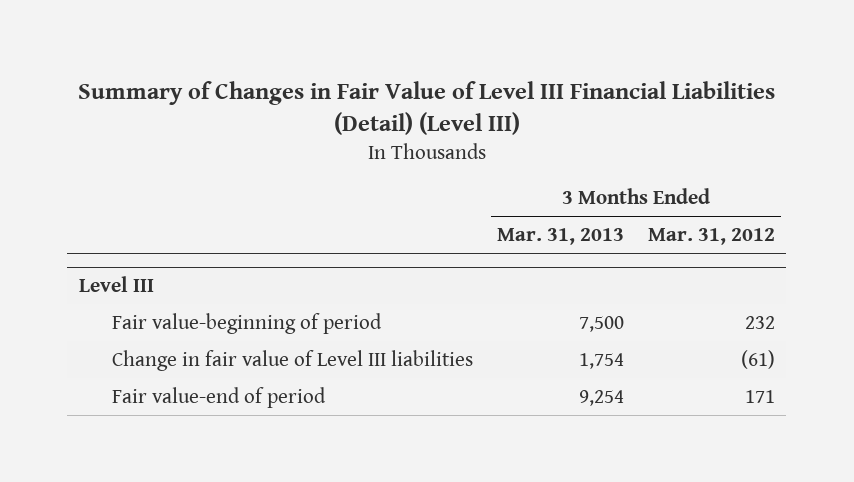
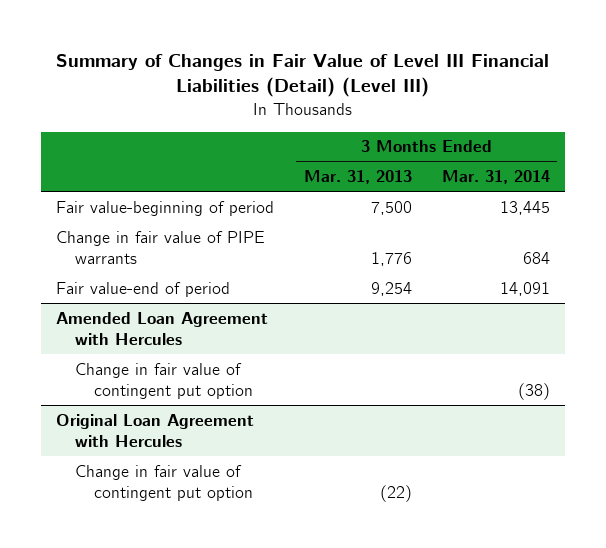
- | 3 Months Ended Mar. 31, 2013 | 3 Months Ended Mar. 31, 2012
+ | 3 Months Ended Mar. 31, 2013 | 3 Months Ended Mar. 31, 2014
- Level III
- Change in fair value of Level III liabilities | 1,754 | (61)
+ Change in fair value of PIPE warrants | 1,776 | 684
+ Amended Loan Agreement with Hercules
+ Change in fair value of contingent put option | | (38)
+ Original Loan Agreement with Hercules
+ Change in fair value of contingent put option | (22) |

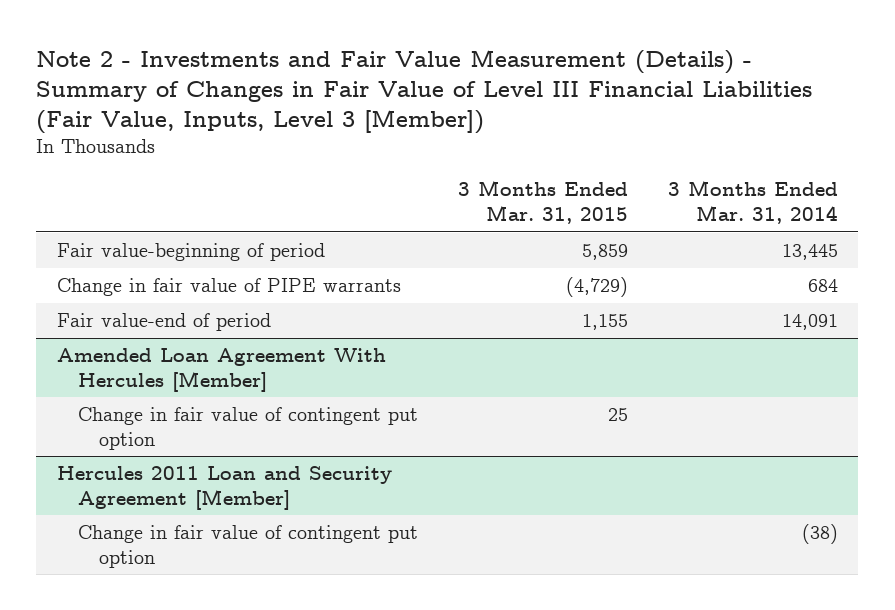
- Summary of Changes in Fair Value of Level III Financial Liabilities (Detail) (Level III)
+ Note 2 - Investments and Fair Value Measurement (Details) - Summary of Changes in Fair Value of Level III Financial Liabilities (Fair Value, Inputs, Level 3 [Member])
- | 3 Months Ended Mar. 31, 2013 | 3 Months Ended Mar. 31, 2014
+ | 3 Months Ended Mar. 31, 2015 | 3 Months Ended Mar. 31, 2014
- Amended Loan Agreement with Hercules
- Change in fair value of contingent put option | | (38)
- Original Loan Agreement with Hercules
+ Amended Loan Agreement With Hercules [Member]
+ Hercules 2011 Loan and Security Agreement [Member]
+ Change in fair value of contingent put option | | (38)

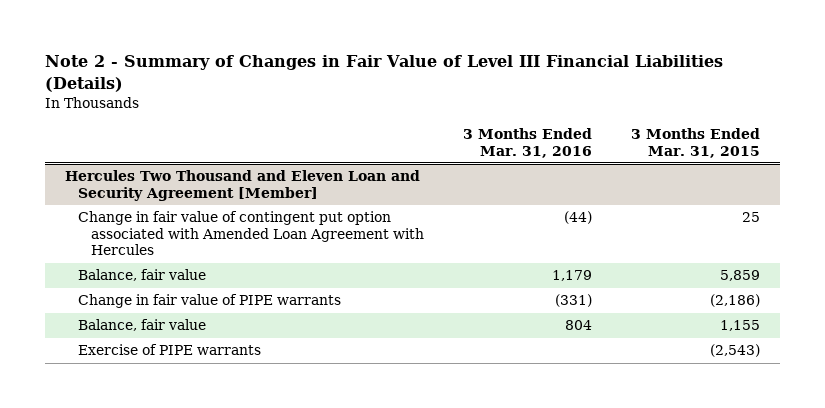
- Note 2 - Investments and Fair Value Measurement (Details) - Summary of Changes in Fair Value of Level III Financial Liabilities (Fair Value, Inputs, Level 3 [Member])
+ Note 2 - Summary of Changes in Fair Value of Level III Financial Liabilities (Details)
- | 3 Months Ended Mar. 31, 2015 | 3 Months Ended Mar. 31, 2014
+ | 3 Months Ended Mar. 31, 2016 | 3 Months Ended Mar. 31, 2015
- Fair value-beginning of period | 5,859 | 13,445
- Change in fair value of PIPE warrants | (4,729) | 684
- Fair value-end of period | 1,155 | 14,091
- Amended Loan Agreement With Hercules [Member]
- Change in fair value of contingent put option | 25 |
- Hercules 2011 Loan and Security Agreement [Member]
- Change in fair value of contingent put option | | (38)
+ Hercules Two Thousand and Eleven Loan and Security Agreement [Member]
+ Change in fair value of contingent put option associated with Amended Loan Agreement with Hercules | (44) | 25
+ Balance, fair value | 1,179 | 5,859
+ Change in fair value of PIPE warrants | (331) | (2,186)
+ Balance, fair value | 804 | 1,155
+ Exercise of PIPE warrants | | (2,543)

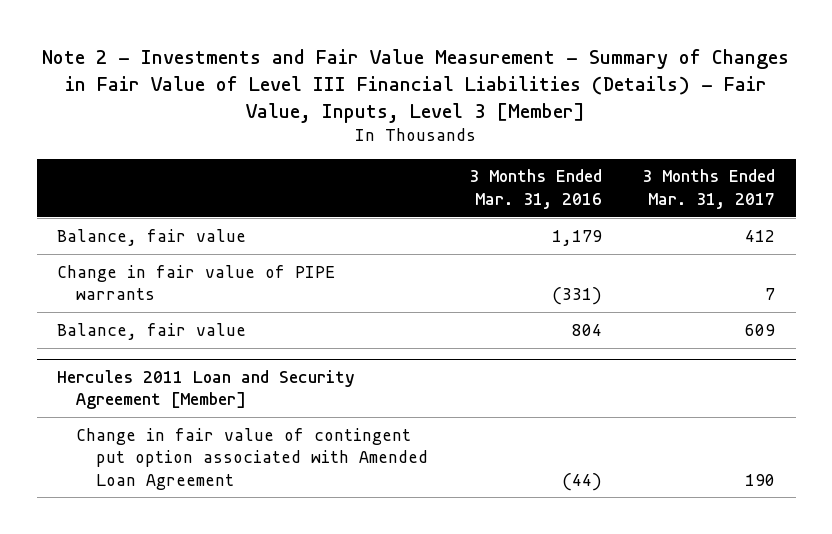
- Note 2 - Summary of Changes in Fair Value of Level III Financial Liabilities (Details)
+ Note 2 - Investments and Fair Value Measurement - Summary of Changes in Fair Value of Level III Financial Liabilities (Details) - Fair Value, Inputs, Level 3 [Member]
- | 3 Months Ended Mar. 31, 2016 | 3 Months Ended Mar. 31, 2015
+ | 3 Months Ended Mar. 31, 2016 | 3 Months Ended Mar. 31, 2017
- Hercules Two Thousand and Eleven Loan and Security Agreement [Member]
- Change in fair value of contingent put option associated with Amended Loan Agreement with Hercules | (44) | 25
- Exercise of PIPE warrants | | (2,543)
+ Hercules 2011 Loan and Security Agreement [Member]
+ Change in fair value of contingent put option associated with Amended Loan Agreement | (44) | 190

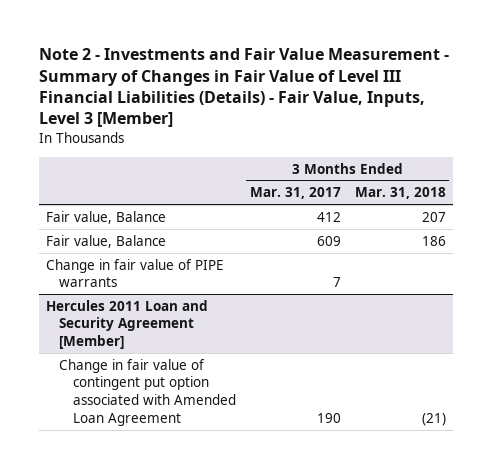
- | 3 Months Ended Mar. 31, 2016 | 3 Months Ended Mar. 31, 2017
+ | 3 Months Ended Mar. 31, 2017 | 3 Months Ended Mar. 31, 2018
- Balance, fair value | 1,179 | 412
+ Fair value, Balance | 412 | 207
+ Fair value, Balance | 609 | 186
- Balance, fair value | 804 | 609

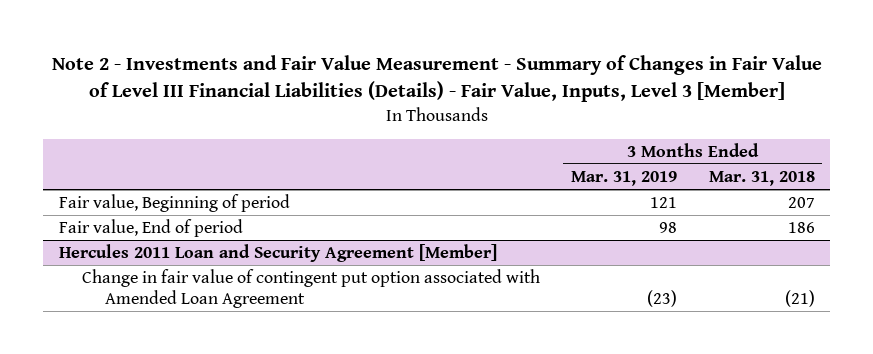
- | 3 Months Ended Mar. 31, 2017 | 3 Months Ended Mar. 31, 2018
+ | 3 Months Ended Mar. 31, 2019 | 3 Months Ended Mar. 31, 2018
- Fair value, Balance | 412 | 207
- Fair value, Balance | 609 | 186
- Change in fair value of PIPE warrants | 7 |
+ Fair value, Beginning of period | 121 | 207
+ Fair value, End of period | 98 | 186

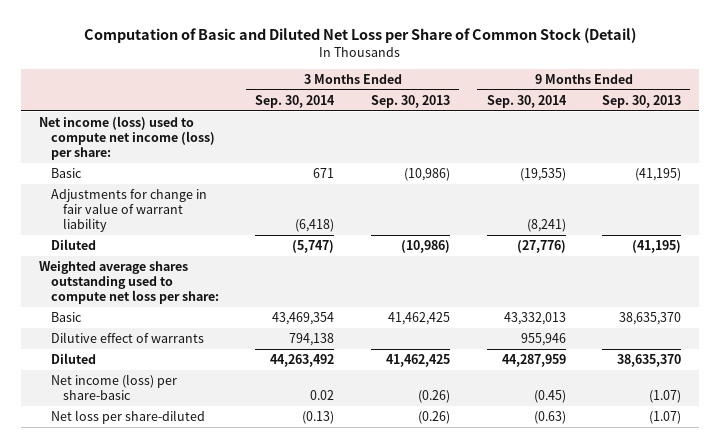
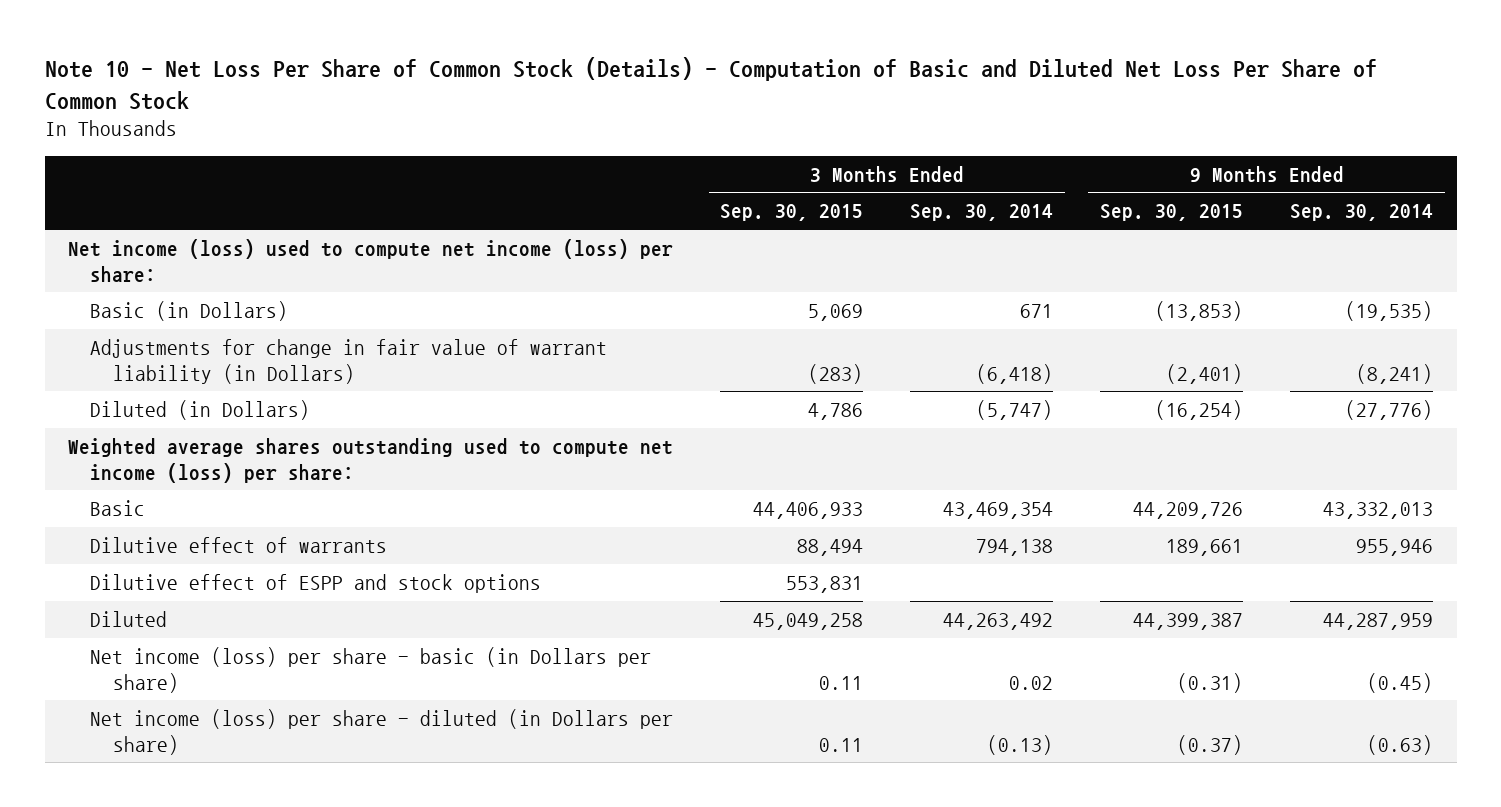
- Computation of Basic and Diluted Net Loss per Share of Common Stock (Detail)
+ Note 10 - Net Loss Per Share of Common Stock (Details) - Computation of Basic and Diluted Net Loss Per Share of Common Stock
- | 3 Months Ended Sep. 30, 2014 | 3 Months Ended Sep. 30, 2013 | 9 Months Ended Sep. 30, 2014 | 9 Months Ended Sep. 30, 2013
+ | 3 Months Ended Sep. 30, 2015 | 3 Months Ended Sep. 30, 2014 | 9 Months Ended Sep. 30, 2015 | 9 Months Ended Sep. 30, 2014
- Basic | 671 | (10,986) | (19,535) | (41,195)
- Adjustments for change in fair value of warrant liability | (6,418) | | (8,241) |
- Diluted | (5,747) | (10,986) | (27,776) | (41,195)
- Weighted average shares outstanding used to compute net loss per share:
+ Basic (in Dollars) | 5,069 | 671 | (13,853) | (19,535)
+ Adjustments for change in fair value of warrant liability (in Dollars) | (283) | (6,418) | (2,401) | (8,241)
+ Diluted (in Dollars) | 4,786 | (5,747) | (16,254) | (27,776)
+ Weighted average shares outstanding used to compute net income (loss) per share:
+ Dilutive effect of ESPP and stock options | 553,831 | | |
- Net income (loss) per share-basic | 0.02 | (0.26) | (0.45) | (1.07)
- Net loss per share-diluted | (0.13) | (0.26) | (0.63) | (1.07)
+ Net income (loss) per share - basic (in Dollars per share) | 0.11 | 0.02 | (0.31) | (0.45)
+ Net income (loss) per share - diluted (in Dollars per share) | 0.11 | (0.13) | (0.37) | (0.63)

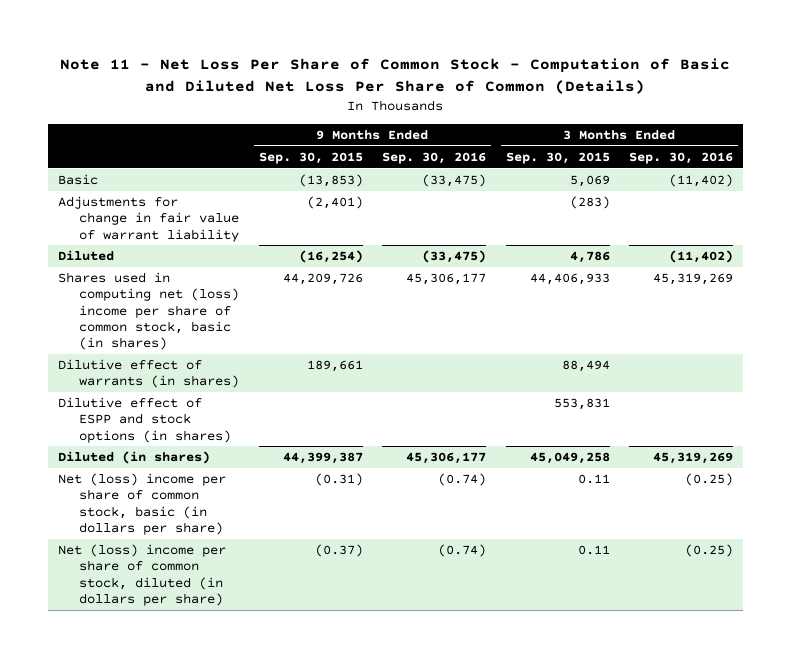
- Note 10 - Net Loss Per Share of Common Stock (Details) - Computation of Basic and Diluted Net Loss Per Share of Common Stock
+ Note 11 - Net Loss Per Share of Common Stock - Computation of Basic and Diluted Net Loss Per Share of Common (Details)
- | 3 Months Ended Sep. 30, 2015 | 3 Months Ended Sep. 30, 2014 | 9 Months Ended Sep. 30, 2015 | 9 Months Ended Sep. 30, 2014
+ | 9 Months Ended Sep. 30, 2015 | 9 Months Ended Sep. 30, 2016 | 3 Months Ended Sep. 30, 2015 | 3 Months Ended Sep. 30, 2016
- Net income (loss) used to compute net income (loss) per share:
- Basic (in Dollars) | 5,069 | 671 | (13,853) | (19,535)
- Adjustments for change in fair value of warrant liability (in Dollars) | (283) | (6,418) | (2,401) | (8,241)
- Diluted (in Dollars) | 4,786 | (5,747) | (16,254) | (27,776)
- Weighted average shares outstanding used to compute net income (loss) per share:
- Basic | 44,406,933 | 43,469,354 | 44,209,726 | 43,332,013
- Dilutive effect of warrants | 88,494 | 794,138 | 189,661 | 955,946
- Dilutive effect of ESPP and stock options | 553,831 | | |
- Diluted | 45,049,258 | 44,263,492 | 44,399,387 | 44,287,959
- Net income (loss) per share - basic (in Dollars per share) | 0.11 | 0.02 | (0.31) | (0.45)
- Net income (loss) per share - diluted (in Dollars per share) | 0.11 | (0.13) | (0.37) | (0.63)
+ Basic | (13,853) | (33,475) | 5,069 | (11,402)
+ Adjustments for change in fair value of warrant liability | (2,401) | | (283) |
+ Diluted | (16,254) | (33,475) | 4,786 | (11,402)
+ Shares used in computing net (loss) income per share of common stock, basic (in shares) | 44,209,726 | 45,306,177 | 44,406,933 | 45,319,269
+ Dilutive effect of warrants (in shares) | 189,661 | | 88,494 |
+ Dilutive effect of ESPP and stock options (in shares) | | | 553,831 |
+ Diluted (in shares) | 44,399,387 | 45,306,177 | 45,049,258 | 45,319,269
+ Net (loss) income per share of common stock, basic (in dollars per share) | (0.31) | (0.74) | 0.11 | (0.25)
+ Net (loss) income per share of common stock, diluted (in dollars per share) | (0.37) | (0.74) | 0.11 | (0.25)

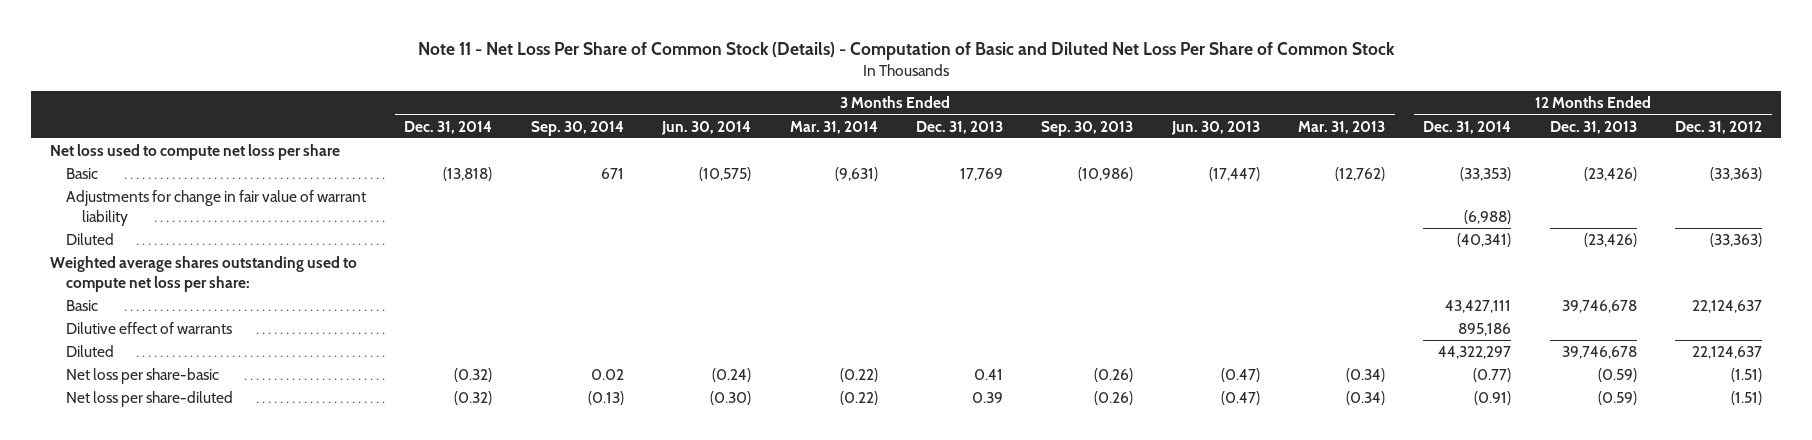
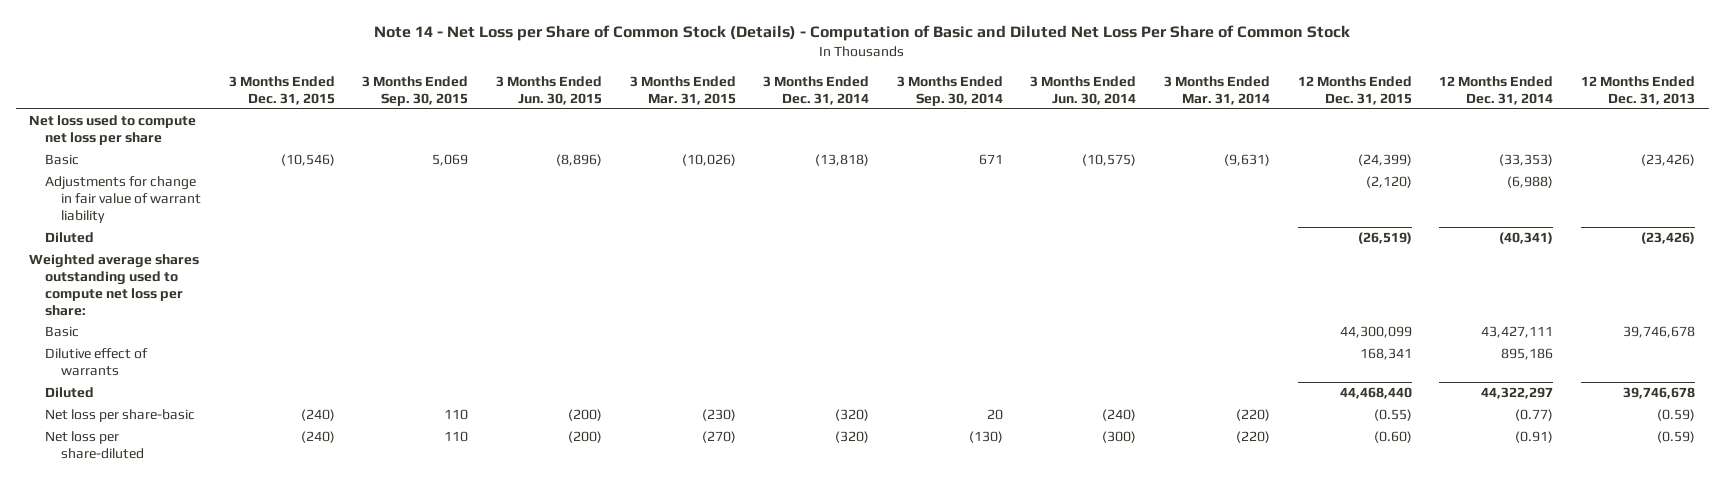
- Note 11 - Net Loss Per Share of Common Stock (Details) - Computation of Basic and Diluted Net Loss Per Share of Common Stock
+ Note 14 - Net Loss per Share of Common Stock (Details) - Computation of Basic and Diluted Net Loss Per Share of Common Stock
- | 3 Months Ended Dec. 31, 2014 | 3 Months Ended Sep. 30, 2014 | 3 Months Ended Jun. 30, 2014 | 3 Months Ended Mar. 31, 2014 | 3 Months Ended Dec. 31, 2013 | 3 Months Ended Sep. 30, 2013 | 3 Months Ended Jun. 30, 2013 | 3 Months Ended Mar. 31, 2013 | 12 Months Ended Dec. 31, 2014 | 12 Months Ended Dec. 31, 2013 | 12 Months Ended Dec. 31, 2012
+ | 3 Months Ended Dec. 31, 2015 | 3 Months Ended Sep. 30, 2015 | 3 Months Ended Jun. 30, 2015 | 3 Months Ended Mar. 31, 2015 | 3 Months Ended Dec. 31, 2014 | 3 Months Ended Sep. 30, 2014 | 3 Months Ended Jun. 30, 2014 | 3 Months Ended Mar. 31, 2014 | 12 Months Ended Dec. 31, 2015 | 12 Months Ended Dec. 31, 2014 | 12 Months Ended Dec. 31, 2013
- Net loss per share-basic | (0.32) | 0.02 | (0.24) | (0.22) | 0.41 | (0.26) | (0.47) | (0.34) | (0.77) | (0.59) | (1.51)
- Net loss per share-diluted | (0.32) | (0.13) | (0.30) | (0.22) | 0.39 | (0.26) | (0.47) | (0.34) | (0.91) | (0.59) | (1.51)
+ Net loss per share-basic | (240) | 110 | (200) | (230) | (320) | 20 | (240) | (220) | (0.55) | (0.77) | (0.59)
+ Net loss per share-diluted | (240) | 110 | (200) | (270) | (320) | (130) | (300) | (220) | (0.60) | (0.91) | (0.59)

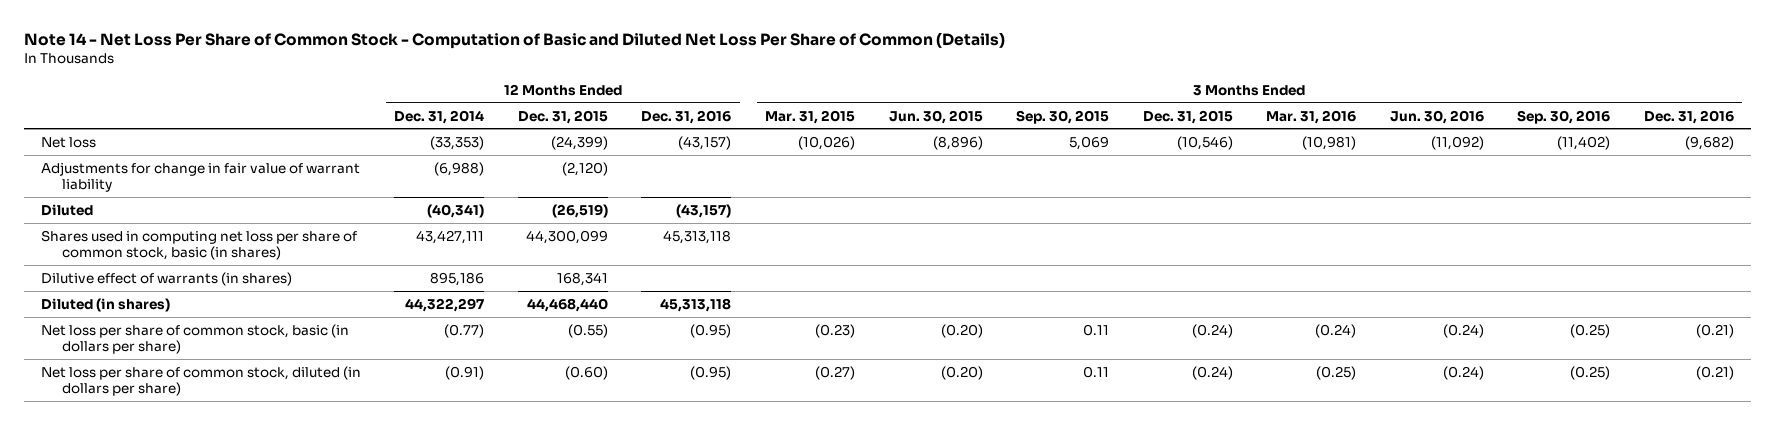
- Note 14 - Net Loss per Share of Common Stock (Details) - Computation of Basic and Diluted Net Loss Per Share of Common Stock
+ Note 14 - Net Loss Per Share of Common Stock - Computation of Basic and Diluted Net Loss Per Share of Common (Details)
- | 3 Months Ended Dec. 31, 2015 | 3 Months Ended Sep. 30, 2015 | 3 Months Ended Jun. 30, 2015 | 3 Months Ended Mar. 31, 2015 | 3 Months Ended Dec. 31, 2014 | 3 Months Ended Sep. 30, 2014 | 3 Months Ended Jun. 30, 2014 | 3 Months Ended Mar. 31, 2014 | 12 Months Ended Dec. 31, 2015 | 12 Months Ended Dec. 31, 2014 | 12 Months Ended Dec. 31, 2013
+ | 12 Months Ended Dec. 31, 2014 | 12 Months Ended Dec. 31, 2015 | 12 Months Ended Dec. 31, 2016 | 3 Months Ended Mar. 31, 2015 | 3 Months Ended Jun. 30, 2015 | 3 Months Ended Sep. 30, 2015 | 3 Months Ended Dec. 31, 2015 | 3 Months Ended Mar. 31, 2016 | 3 Months Ended Jun. 30, 2016 | 3 Months Ended Sep. 30, 2016 | 3 Months Ended Dec. 31, 2016
- Net loss used to compute net loss per share
- Basic | (10,546) | 5,069 | (8,896) | (10,026) | (13,818) | 671 | (10,575) | (9,631) | (24,399) | (33,353) | (23,426)
+ Net loss | (33,353) | (24,399) | (43,157) | (10,026) | (8,896) | 5,069 | (10,546) | (10,981) | (11,092) | (11,402) | (9,682)
- Weighted average shares outstanding used to compute net loss per share:
- Basic | | | | | | | | | 44,300,099 | 43,427,111 | 39,746,678
- Dilutive effect of warrants | | | | | | | | | 168,341 | 895,186 |
- Diluted | | | | | | | | | 44,468,440 | 44,322,297 | 39,746,678
- Net loss per share-basic | (240) | 110 | (200) | (230) | (320) | 20 | (240) | (220) | (0.55) | (0.77) | (0.59)
- Net loss per share-diluted | (240) | 110 | (200) | (270) | (320) | (130) | (300) | (220) | (0.60) | (0.91) | (0.59)
+ Shares used in computing net loss per share of common stock, basic (in shares) | 43,427,111 | 44,300,099 | 45,313,118 | | | | | | | |
+ Dilutive effect of warrants (in shares) | 895,186 | 168,341 | | | | | | | | |
+ Diluted (in shares) | 44,322,297 | 44,468,440 | 45,313,118 | | | | | | | |
+ Net loss per share of common stock, basic (in dollars per share) | (0.77) | (0.55) | (0.95) | (0.23) | (0.20) | 0.11 | (0.24) | (0.24) | (0.24) | (0.25) | (0.21)
+ Net loss per share of common stock, diluted (in dollars per share) | (0.91) | (0.60) | (0.95) | (0.27) | (0.20) | 0.11 | (0.24) | (0.25) | (0.24) | (0.25) | (0.21)

